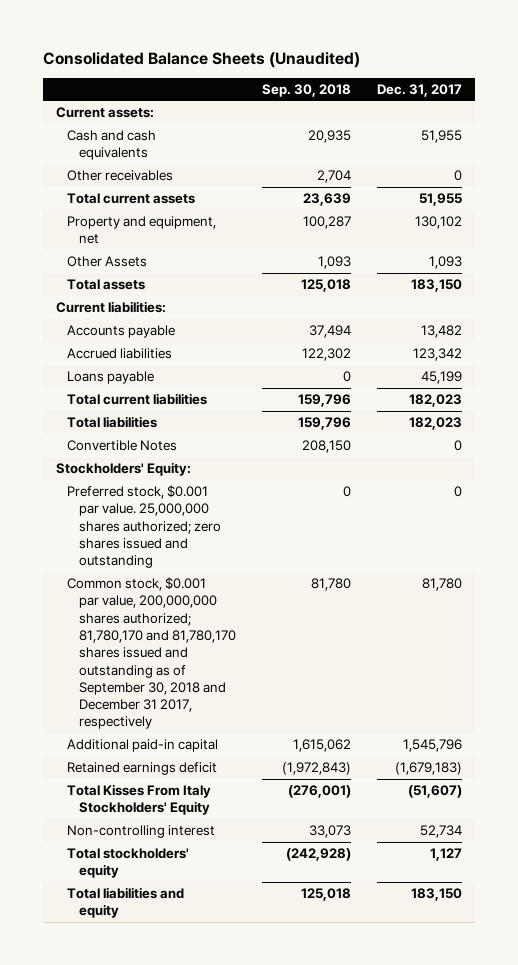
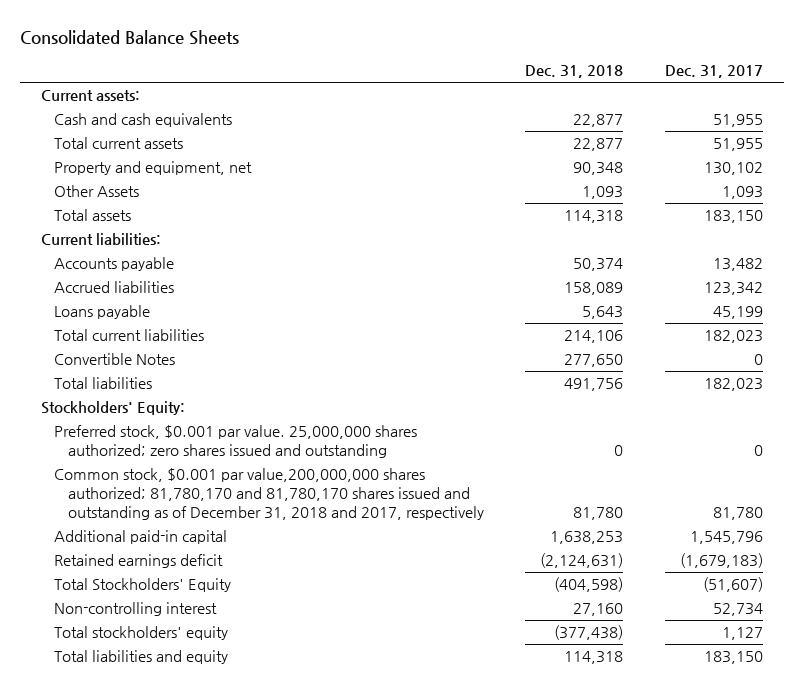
- Consolidated Balance Sheets (Unaudited)
+ Consolidated Balance Sheets
- | Sep. 30, 2018 | Dec. 31, 2017
+ | Dec. 31, 2018 | Dec. 31, 2017
- Other receivables | 2,704 | 0
moved down: Total liabilities | 491,756 | 182,023
- Common stock, $0.001 par value, 200,000,000 shares authorized; 81,780,170 and 81,780,170 shares issued and outstanding as of September 30, 2018 and December 31 2017, respectively | 81,780 | 81,780
+ Common stock, $0.001 par value,200,000,000 shares authorized; 81,780,170 and 81,780,170 shares issued and outstanding as of December 31, 2018 and 2017, respectively | 81,780 | 81,780
- Total Kisses From Italy Stockholders' Equity | (276,001) | (51,607)
+ Total Stockholders' Equity | (404,598) | (51,607)

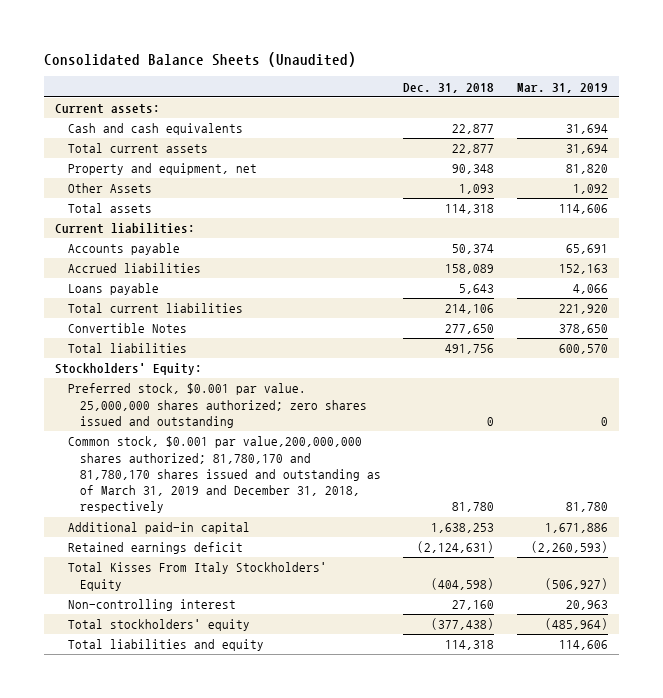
- Consolidated Balance Sheets
+ Consolidated Balance Sheets (Unaudited)
- | Dec. 31, 2018 | Dec. 31, 2017
+ | Dec. 31, 2018 | Mar. 31, 2019
- Common stock, $0.001 par value,200,000,000 shares authorized; 81,780,170 and 81,780,170 shares issued and outstanding as of December 31, 2018 and 2017, respectively | 81,780 | 81,780
+ Common stock, $0.001 par value,200,000,000 shares authorized; 81,780,170 and 81,780,170 shares issued and outstanding as of March 31, 2019 and December 31, 2018, respectively | 81,780 | 81,780
- Total Stockholders' Equity | (404,598) | (51,607)
+ Total Kisses From Italy Stockholders' Equity | (404,598) | (506,927)

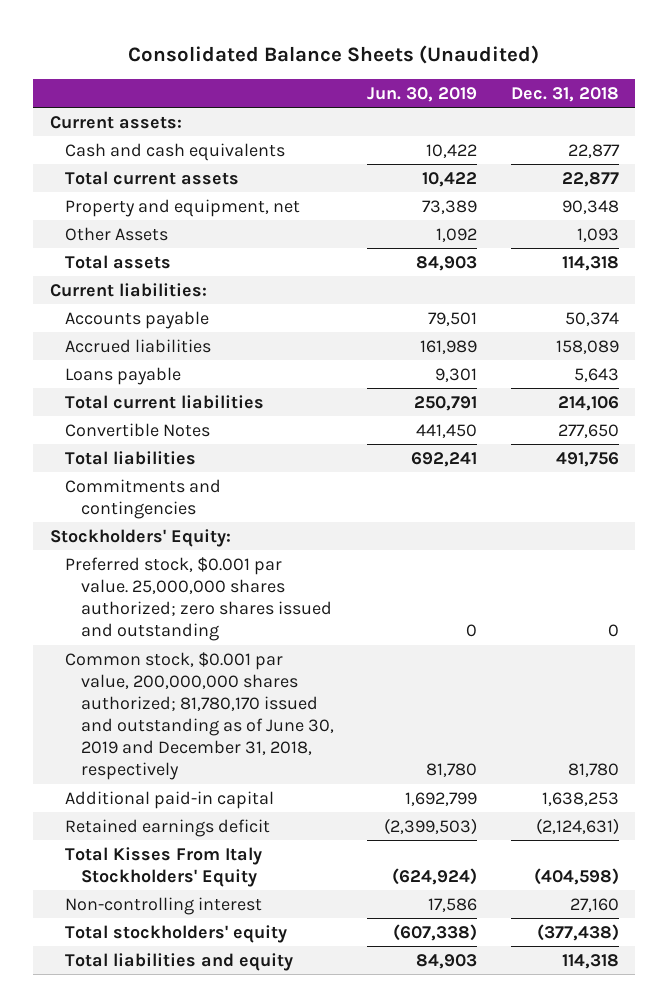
- | Dec. 31, 2018 | Mar. 31, 2019
+ | Jun. 30, 2019 | Dec. 31, 2018
+ Commitments and contingencies
- Common stock, $0.001 par value,200,000,000 shares authorized; 81,780,170 and 81,780,170 shares issued and outstanding as of March 31, 2019 and December 31, 2018, respectively | 81,780 | 81,780
+ Common stock, $0.001 par value, 200,000,000 shares authorized; 81,780,170 issued and outstanding as of June 30, 2019 and December 31, 2018, respectively | 81,780 | 81,780

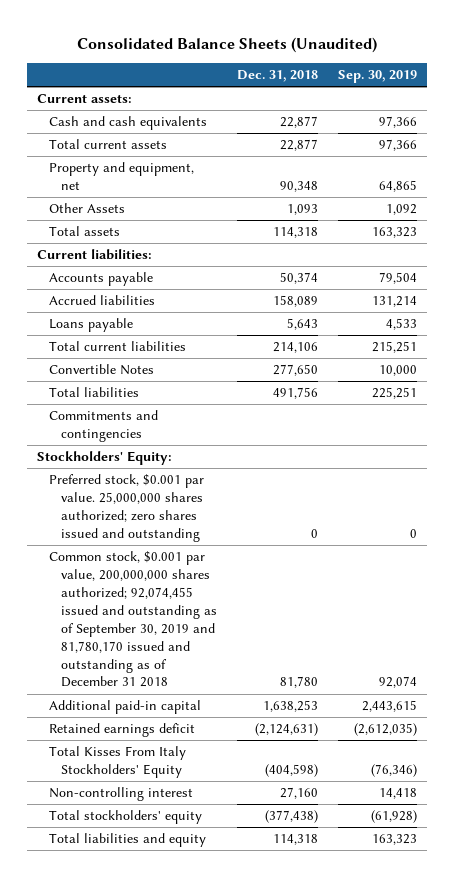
- | Jun. 30, 2019 | Dec. 31, 2018
+ | Dec. 31, 2018 | Sep. 30, 2019
- Common stock, $0.001 par value, 200,000,000 shares authorized; 81,780,170 issued and outstanding as of June 30, 2019 and December 31, 2018, respectively | 81,780 | 81,780
+ Common stock, $0.001 par value, 200,000,000 shares authorized; 92,074,455 issued and outstanding as of September 30, 2019 and 81,780,170 issued and outstanding as of December 31 2018 | 81,780 | 92,074

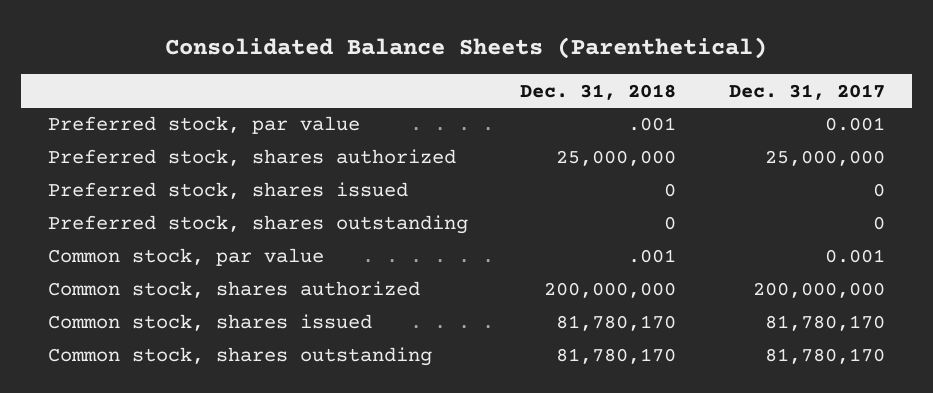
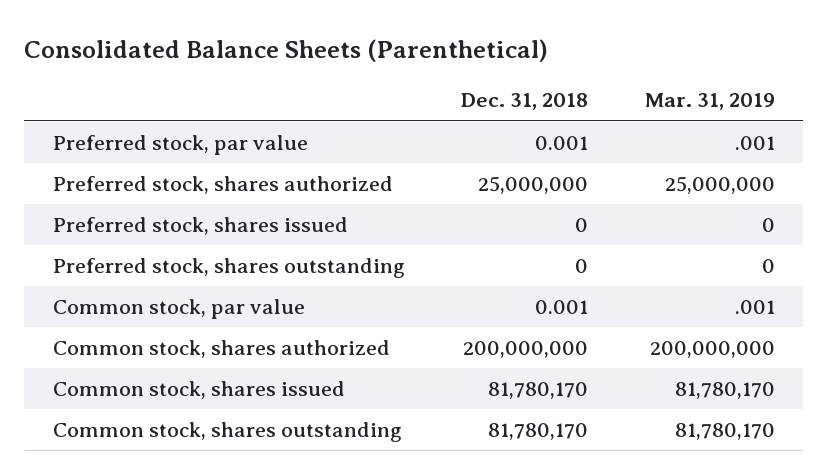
- | Dec. 31, 2018 | Dec. 31, 2017
+ | Dec. 31, 2018 | Mar. 31, 2019
- Preferred stock, par value | .001 | 0.001
+ Preferred stock, par value | 0.001 | .001
- Common stock, par value | .001 | 0.001
+ Common stock, par value | 0.001 | .001

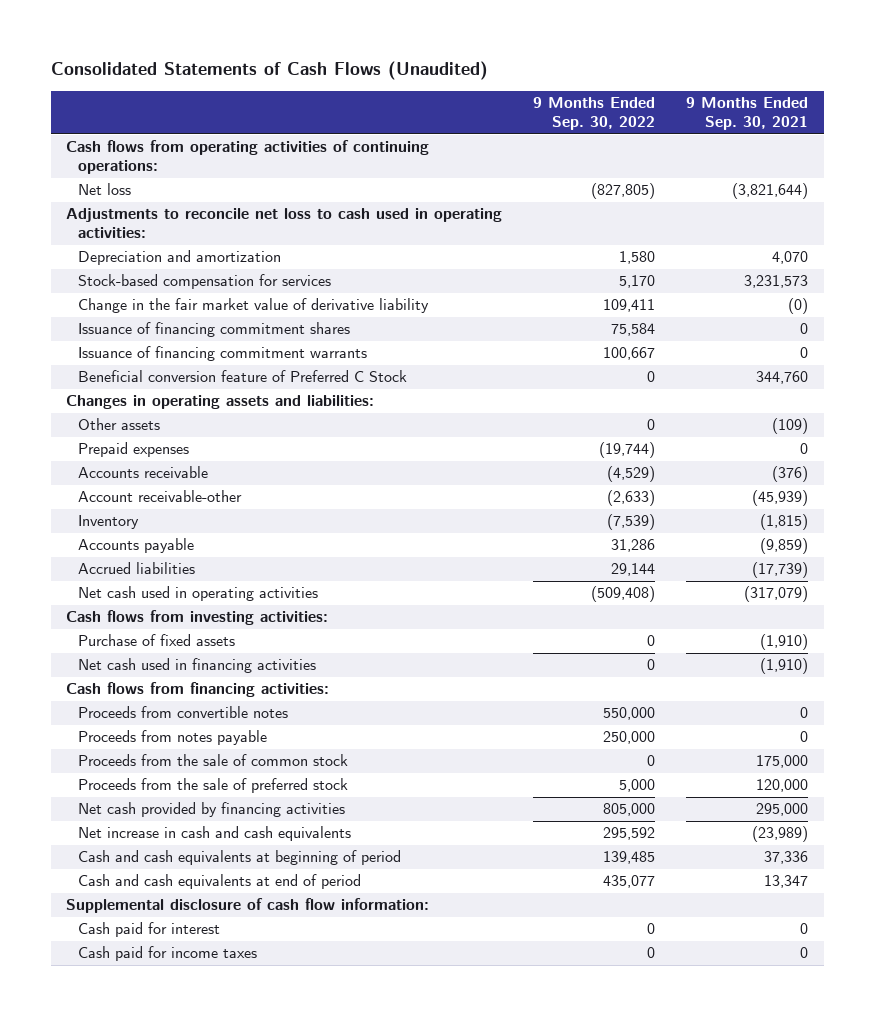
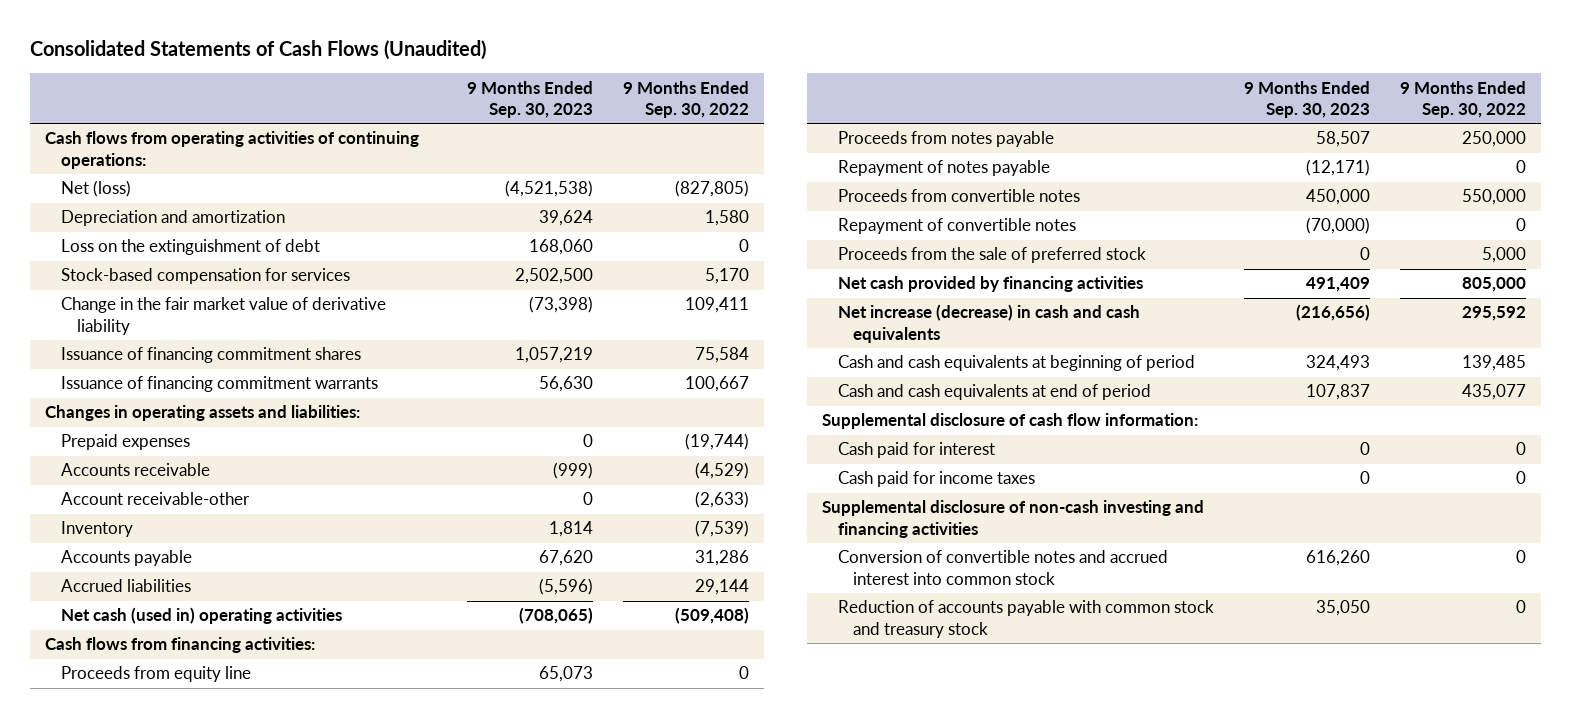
- | 9 Months Ended Sep. 30, 2022 | 9 Months Ended Sep. 30, 2021
+ | 9 Months Ended Sep. 30, 2023 | 9 Months Ended Sep. 30, 2022
- Net loss | (827,805) | (3,821,644)
- Adjustments to reconcile net loss to cash used in operating activities:
+ Net (loss) | (4,521,538) | (827,805)
+ Loss on the extinguishment of debt | 168,060 | 0
- Beneficial conversion feature of Preferred C Stock | 0 | 344,760
- Other assets | 0 | (109)
- Net cash used in operating activities | (509,408) | (317,079)
- Cash flows from investing activities:
- Purchase of fixed assets | 0 | (1,910)
- Net cash used in financing activities | 0 | (1,910)
+ Net cash (used in) operating activities | (708,065) | (509,408)
+ Proceeds from equity line | 65,073 | 0
- Proceeds from the sale of common stock | 0 | 175,000
+ Repayment of notes payable | (12,171) | 0
moved down: Proceeds from convertible notes | 450,000 | 550,000
+ Repayment of convertible notes | (70,000) | 0
- Net increase in cash and cash equivalents | 295,592 | (23,989)
+ Net increase (decrease) in cash and cash equivalents | (216,656) | 295,592
+ Supplemental disclosure of non-cash investing and financing activities
+ Conversion of convertible notes and accrued interest into common stock | 616,260 | 0
+ Reduction of accounts payable with common stock and treasury stock | 35,050 | 0

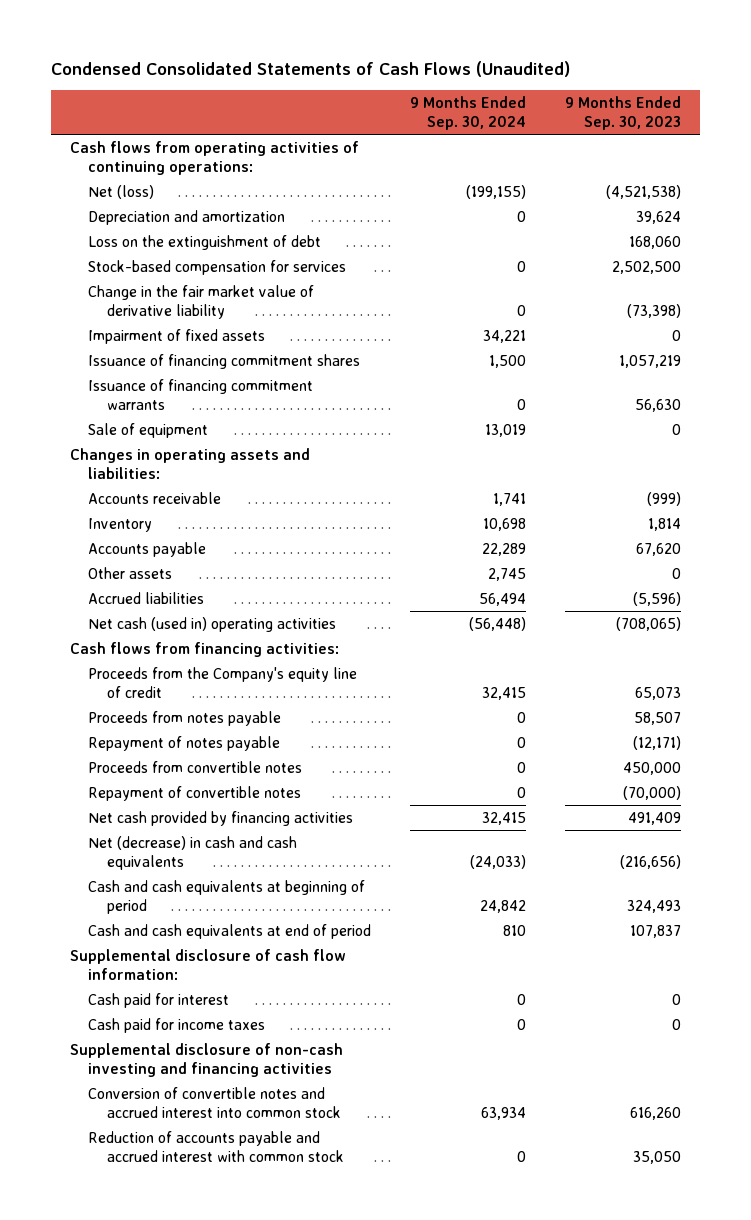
- Consolidated Statements of Cash Flows (Unaudited)
+ Condensed Consolidated Statements of Cash Flows (Unaudited)
- | 9 Months Ended Sep. 30, 2023 | 9 Months Ended Sep. 30, 2022
+ | 9 Months Ended Sep. 30, 2024 | 9 Months Ended Sep. 30, 2023
+ Impairment of fixed assets | 34,221 | 0
+ Sale of equipment | 13,019 | 0
- Prepaid expenses | 0 | (19,744)
- Account receivable-other | 0 | (2,633)
+ Other assets | 2,745 | 0
- Proceeds from equity line | 65,073 | 0
+ Proceeds from the Company's equity line of credit | 32,415 | 65,073
- Proceeds from the sale of preferred stock | 0 | 5,000
- Net increase (decrease) in cash and cash equivalents | (216,656) | 295,592
+ Net (decrease) in cash and cash equivalents | (24,033) | (216,656)
- Reduction of accounts payable with common stock and treasury stock | 35,050 | 0
+ Reduction of accounts payable and accrued interest with common stock | 0 | 35,050

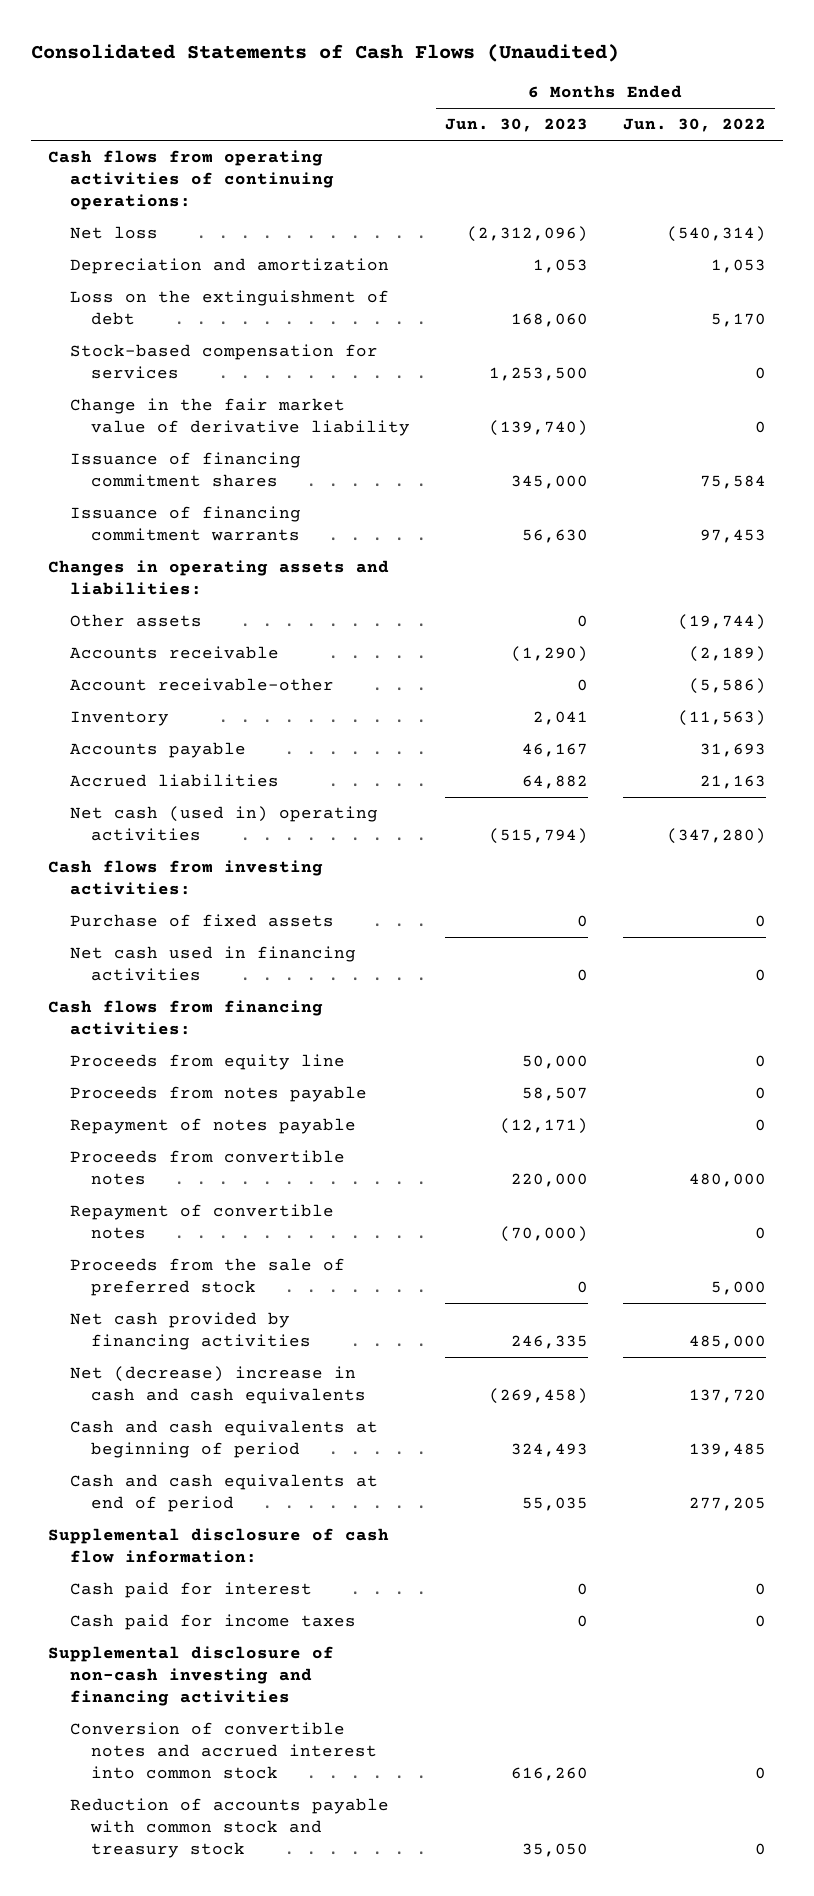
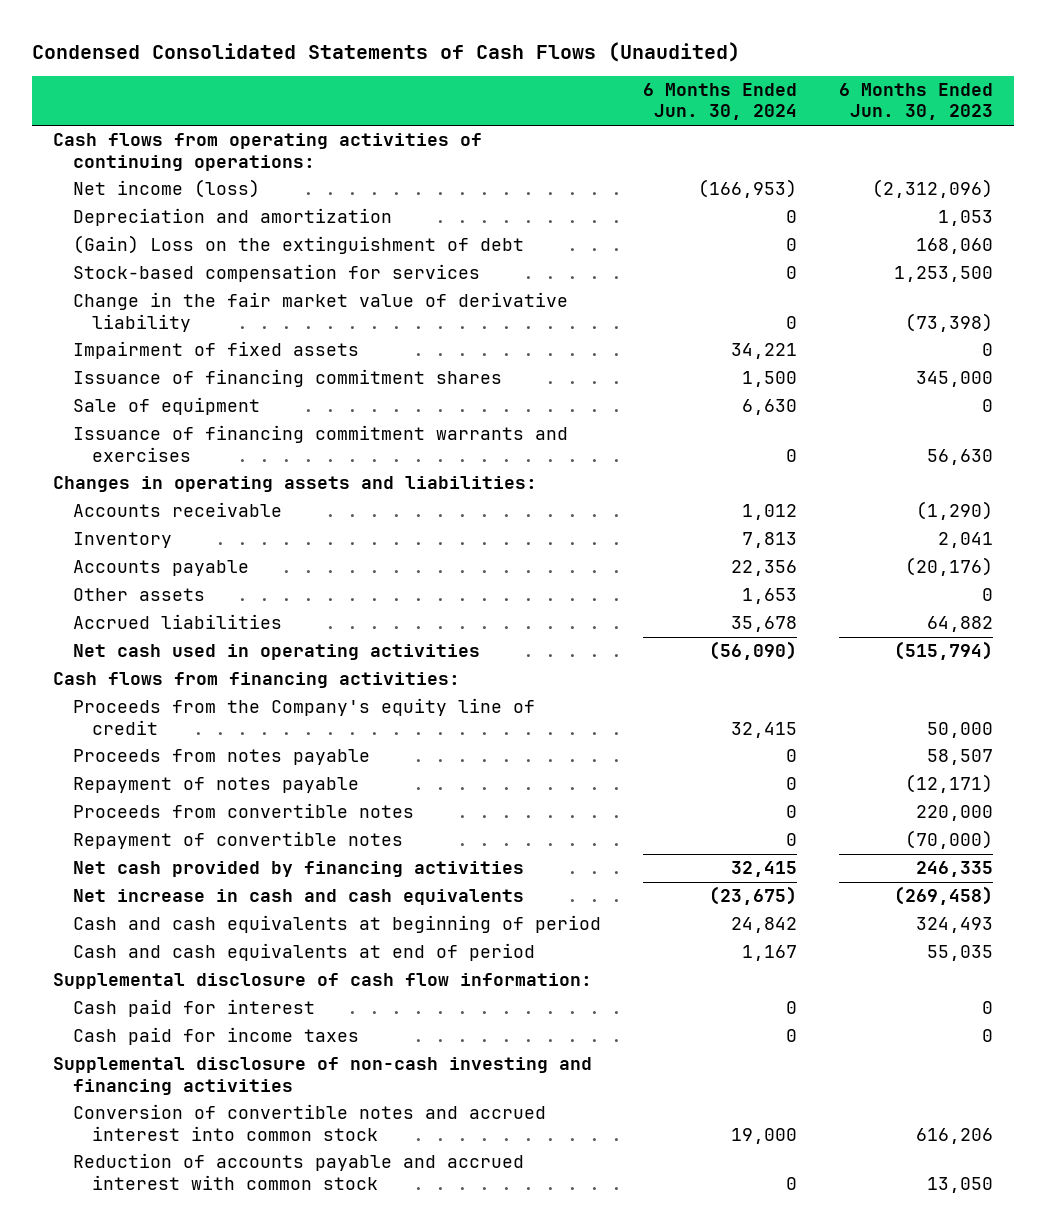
- Consolidated Statements of Cash Flows (Unaudited)
+ Condensed Consolidated Statements of Cash Flows (Unaudited)
- | 6 Months Ended Jun. 30, 2023 | 6 Months Ended Jun. 30, 2022
+ | 6 Months Ended Jun. 30, 2024 | 6 Months Ended Jun. 30, 2023
- Net loss | (2,312,096) | (540,314)
+ Net income (loss) | (166,953) | (2,312,096)
- Loss on the extinguishment of debt | 168,060 | 5,170
+ (Gain) Loss on the extinguishment of debt | 0 | 168,060
- Change in the fair market value of derivative liability | (139,740) | 0
+ Change in the fair market value of derivative liability | 0 | (73,398)
+ Impairment of fixed assets | 34,221 | 0
- Issuance of financing commitment warrants | 56,630 | 97,453
+ Sale of equipment | 6,630 | 0
+ Issuance of financing commitment warrants and exercises | 0 | 56,630
- Account receivable-other | 0 | (5,586)
- Accounts payable | 46,167 | 31,693
+ Accounts payable | 22,356 | (20,176)
moved down: Other assets | 1,653 | 0
- Net cash (used in) operating activities | (515,794) | (347,280)
- Cash flows from investing activities:
- Purchase of fixed assets | 0 | 0
- Net cash used in financing activities | 0 | 0
+ Net cash used in operating activities | (56,090) | (515,794)
- Proceeds from equity line | 50,000 | 0
+ Proceeds from the Company's equity line of credit | 32,415 | 50,000
- Proceeds from the sale of preferred stock | 0 | 5,000
- Net (decrease) increase in cash and cash equivalents | (269,458) | 137,720
+ Net increase in cash and cash equivalents | (23,675) | (269,458)
- Conversion of convertible notes and accrued interest into common stock | 616,260 | 0
- Reduction of accounts payable with common stock and treasury stock | 35,050 | 0
+ Conversion of convertible notes and accrued interest into common stock | 19,000 | 616,206
+ Reduction of accounts payable and accrued interest with common stock | 0 | 13,050

